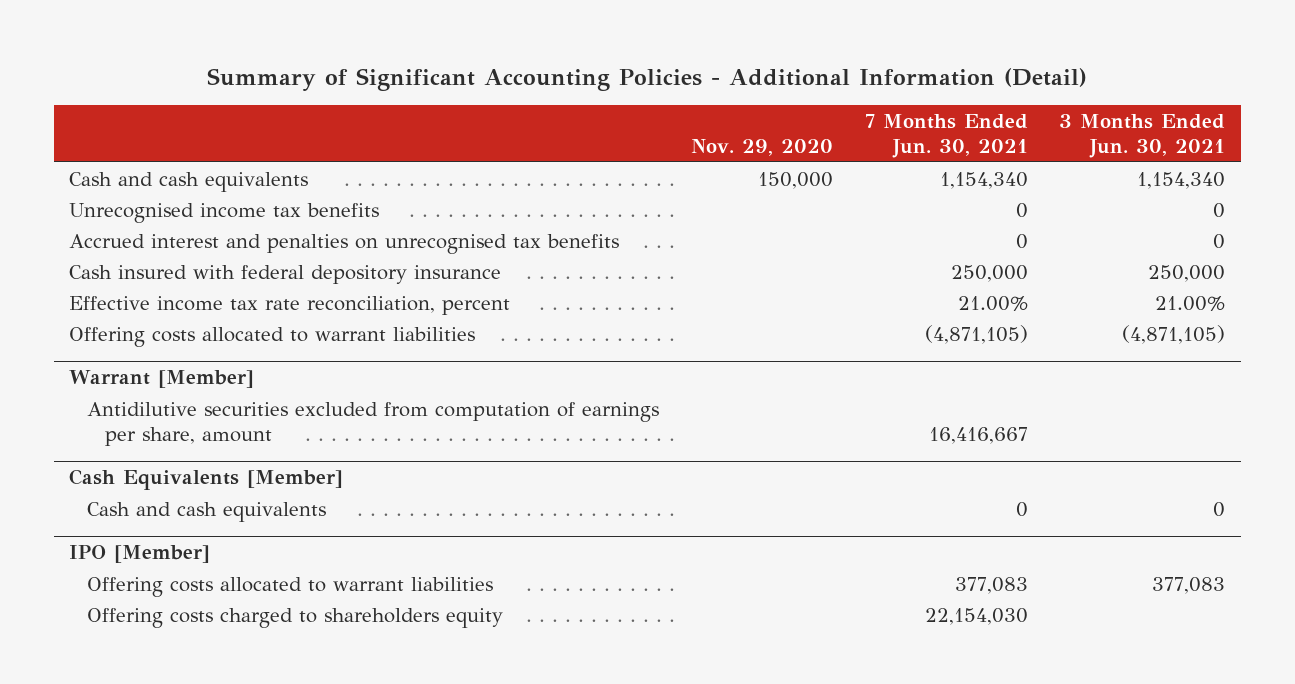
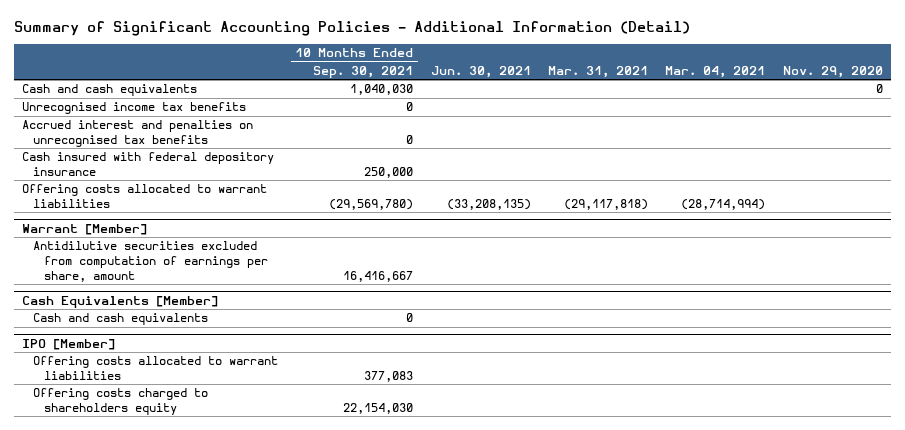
- | Nov. 29, 2020 | 7 Months Ended Jun. 30, 2021 | 3 Months Ended Jun. 30, 2021
+ | 10 Months Ended Sep. 30, 2021 | Jun. 30, 2021 | Mar. 31, 2021 | Mar. 04, 2021 | Nov. 29, 2020
- Cash and cash equivalents | 150,000 | 1,154,340 | 1,154,340
+ Cash and cash equivalents | 1,040,030 | | | | 0
- Effective income tax rate reconciliation, percent | | 21.00% | 21.00%

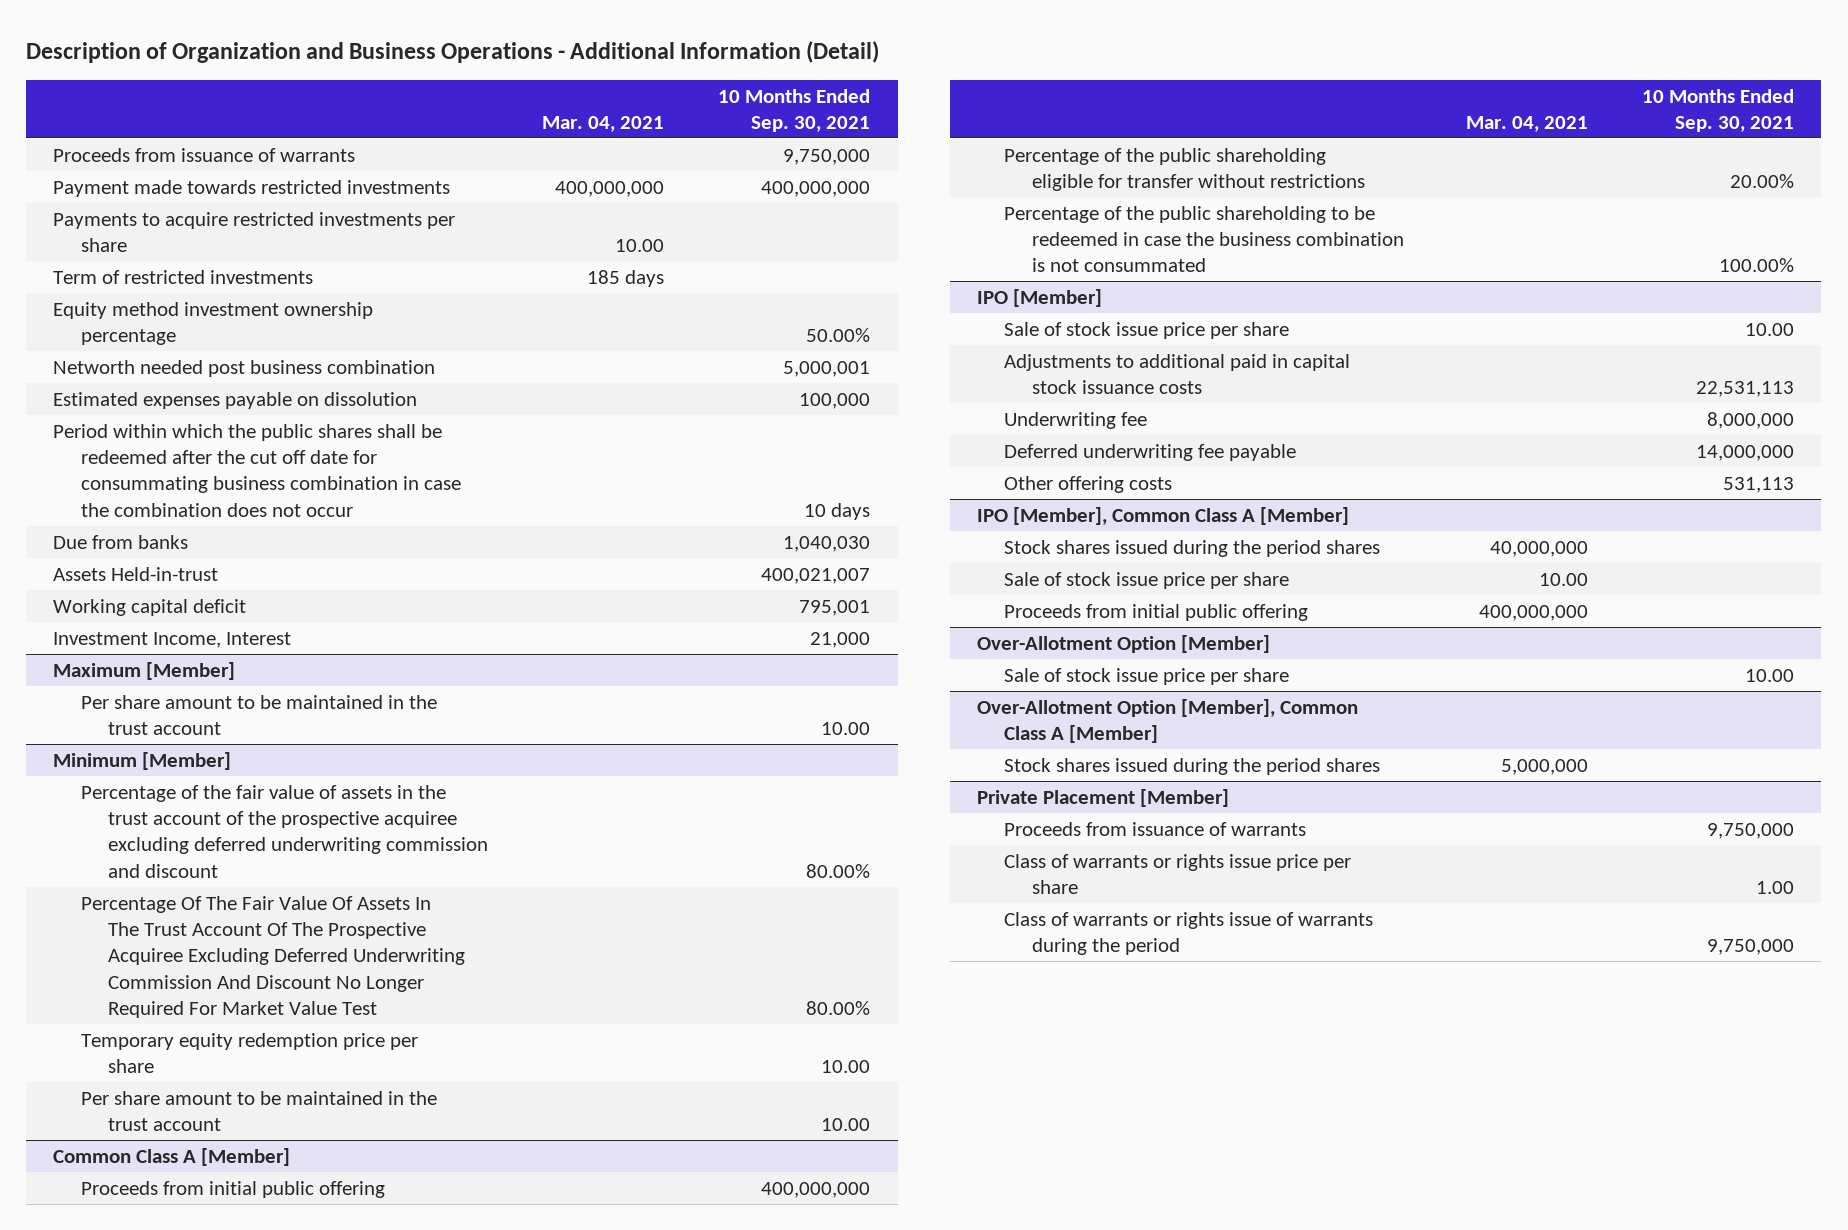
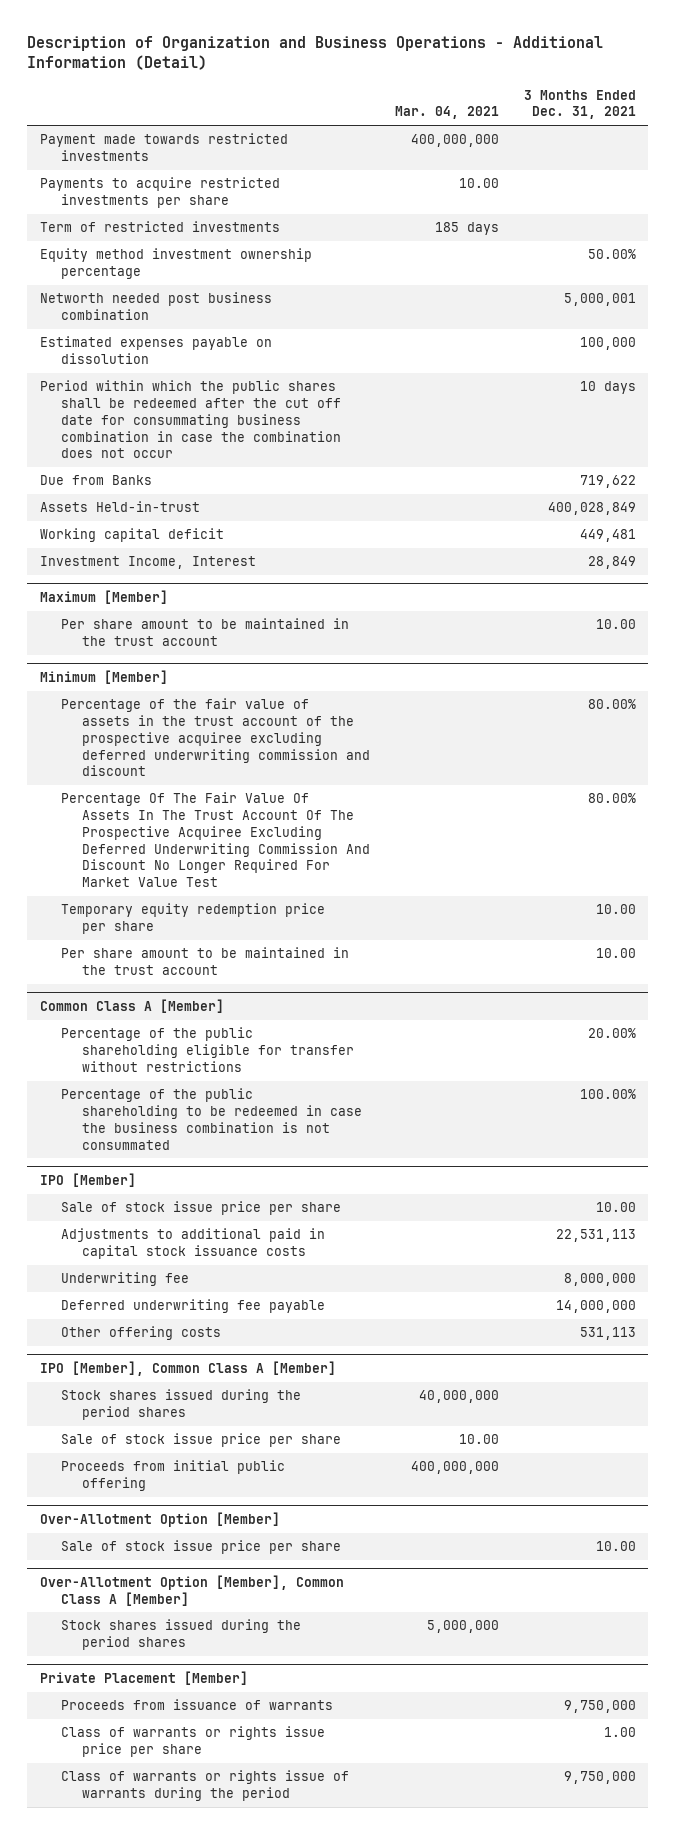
- | Mar. 04, 2021 | 10 Months Ended Sep. 30, 2021
+ | Mar. 04, 2021 | 3 Months Ended Dec. 31, 2021
- Proceeds from issuance of warrants | | 9,750,000
- Due from banks | | 1,040,030
+ Due from Banks | | 719,622
@ Common Class A [Member]
- Proceeds from initial public offering | | 400,000,000

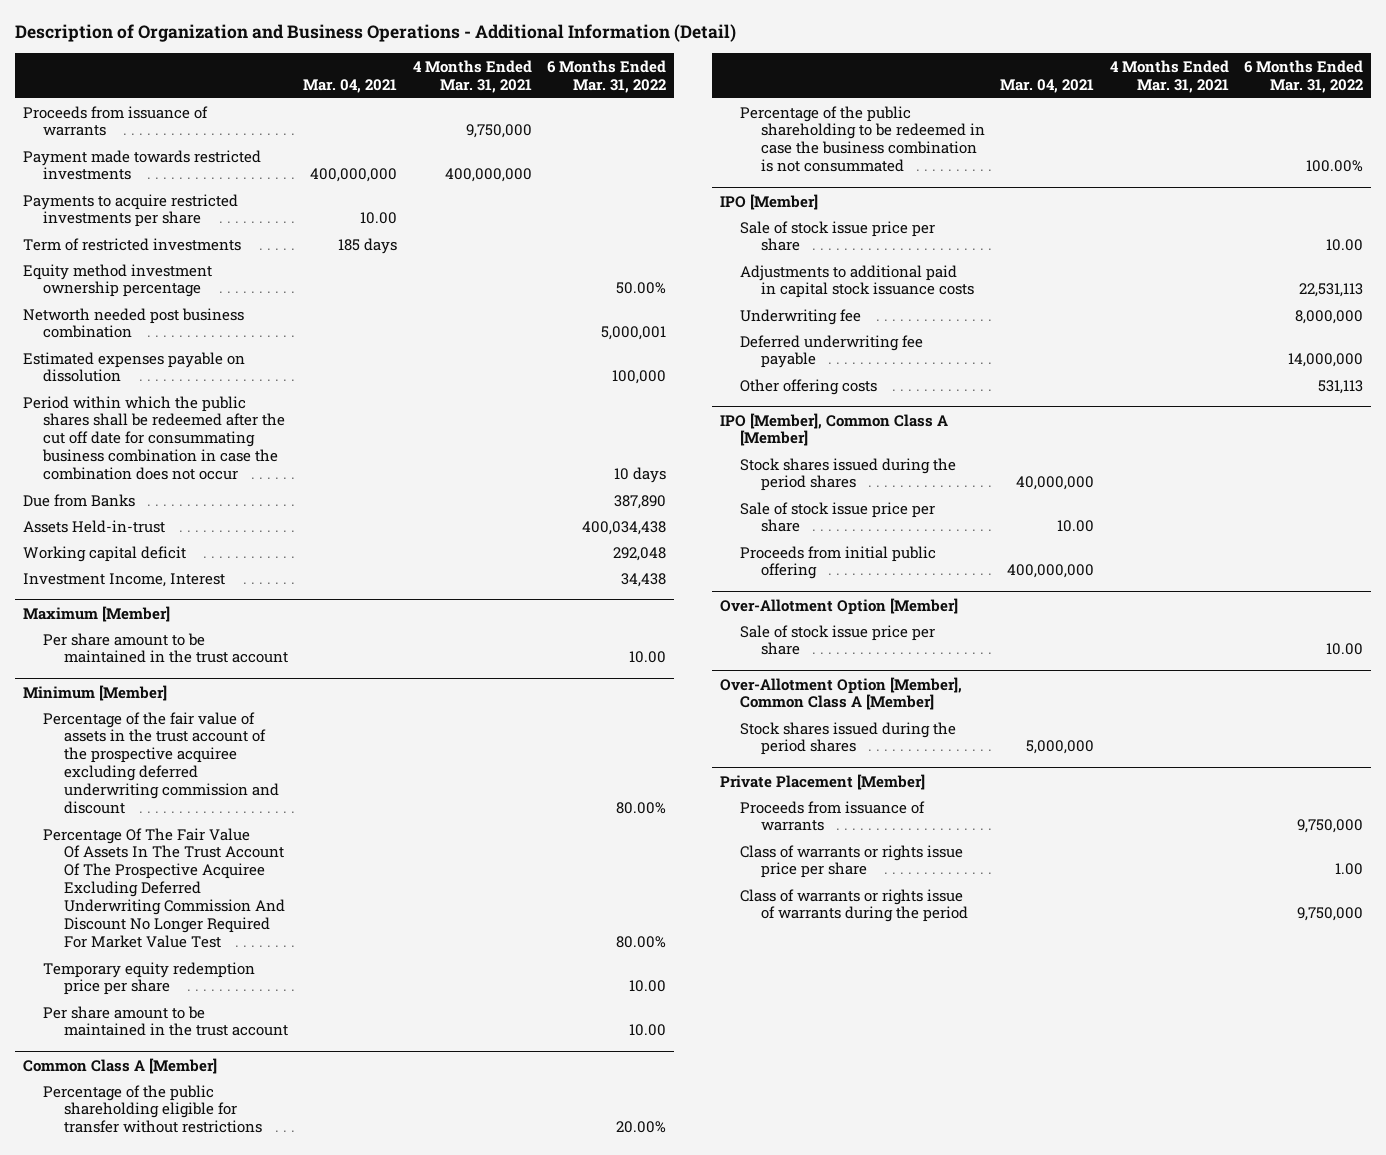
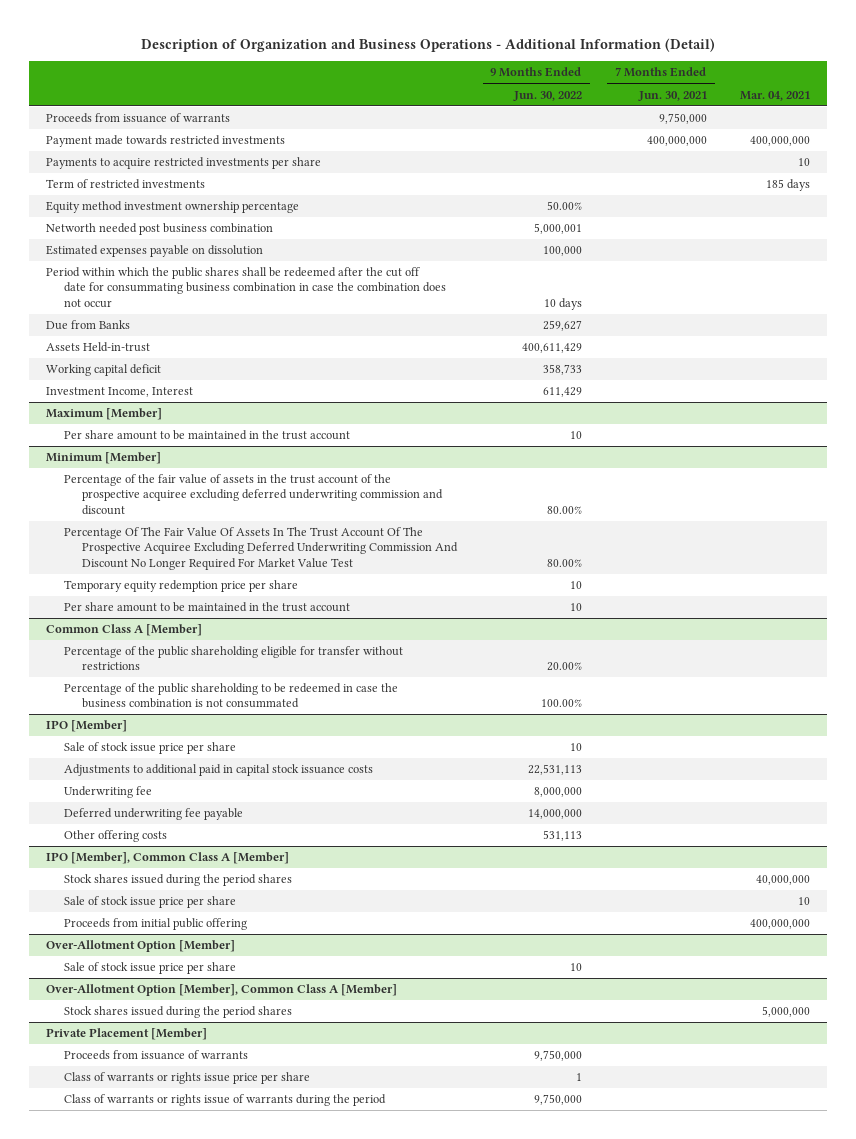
- | Mar. 04, 2021 | 4 Months Ended Mar. 31, 2021 | 6 Months Ended Mar. 31, 2022
+ | 9 Months Ended Jun. 30, 2022 | 7 Months Ended Jun. 30, 2021 | Mar. 04, 2021
- Payments to acquire restricted investments per share | 10.00 | |
+ Payments to acquire restricted investments per share | | | 10
@ IPO [Member], Common Class A [Member]
- Sale of stock issue price per share | 10.00 | |
+ Sale of stock issue price per share | | | 10

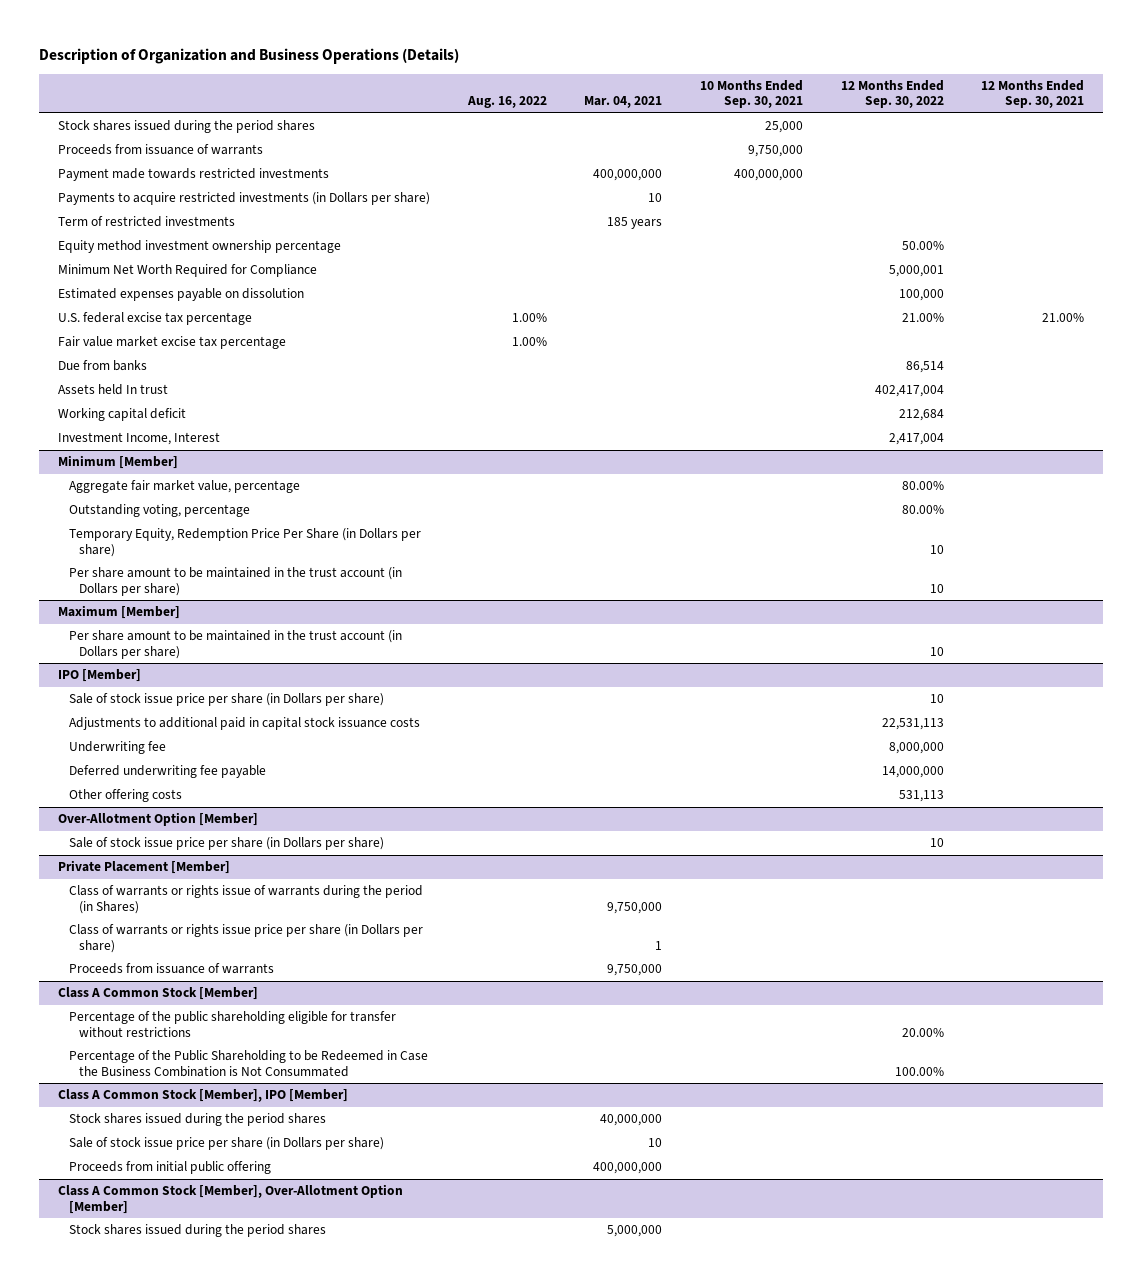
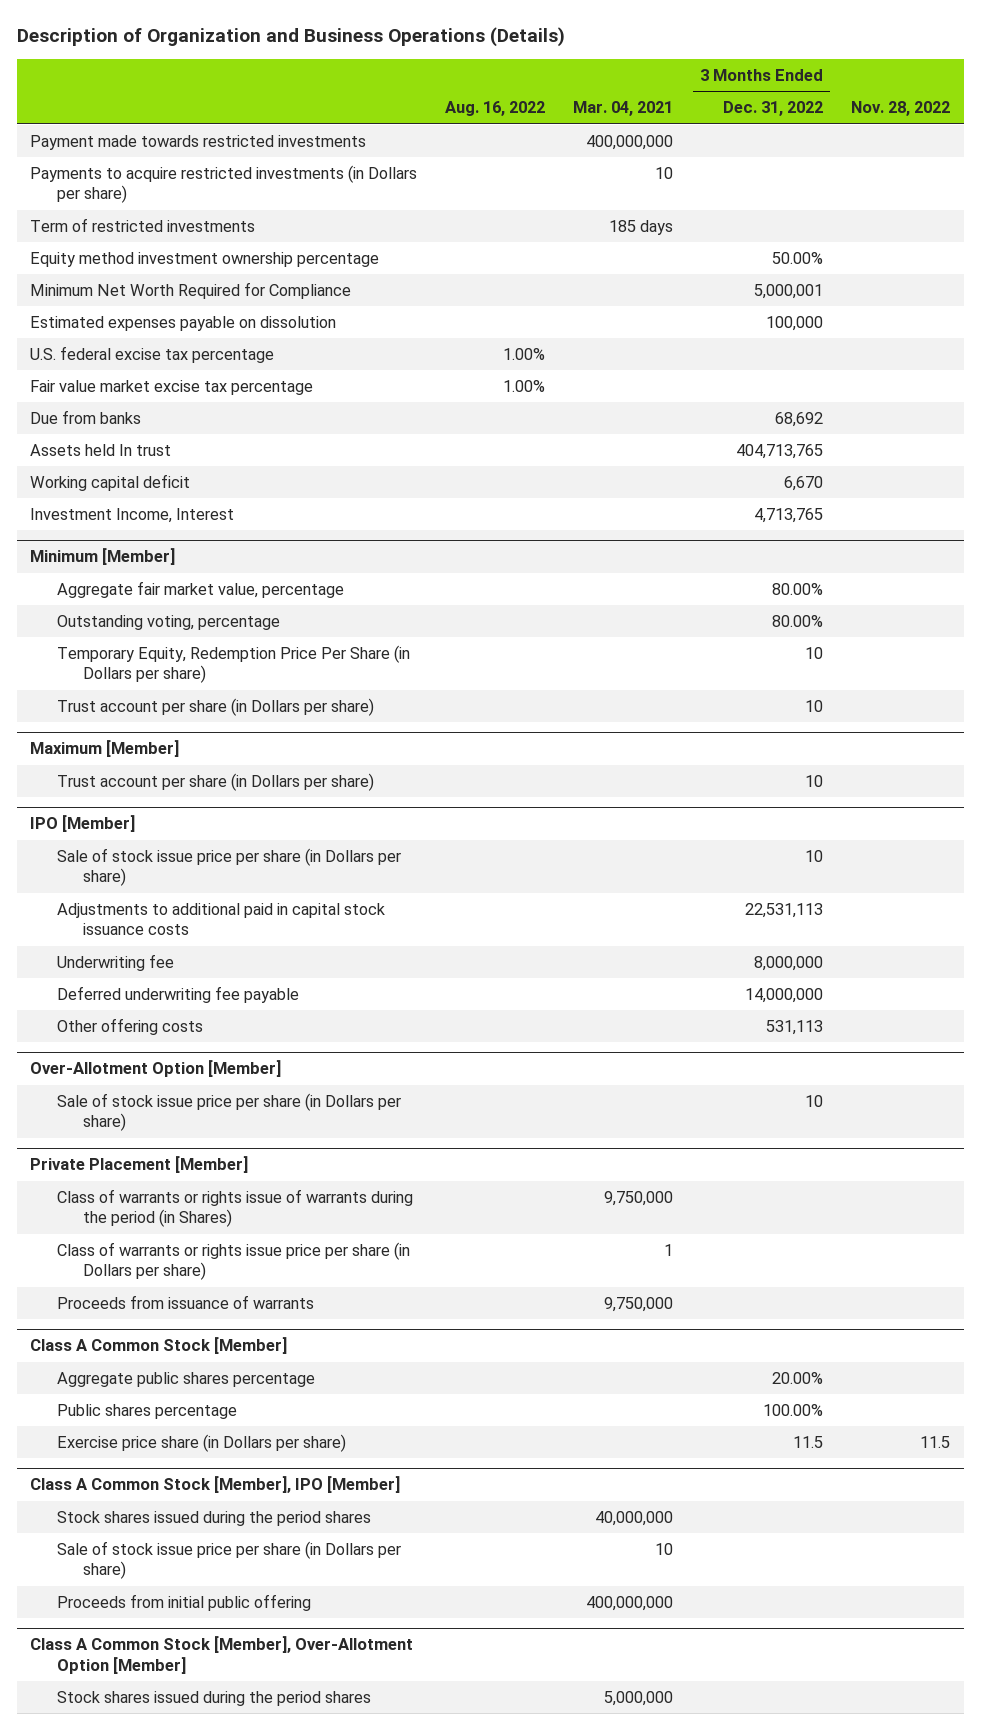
- | Aug. 16, 2022 | Mar. 04, 2021 | 10 Months Ended Sep. 30, 2021 | 12 Months Ended Sep. 30, 2022 | 12 Months Ended Sep. 30, 2021
+ | Aug. 16, 2022 | Mar. 04, 2021 | 3 Months Ended Dec. 31, 2022 | Nov. 28, 2022
- Stock shares issued during the period shares | | | 25,000 | |
- Proceeds from issuance of warrants | | | 9,750,000 | |
- Term of restricted investments | | 185 years | | |
+ Term of restricted investments | | 185 days | |
@ Minimum [Member]
- Per share amount to be maintained in the trust account (in Dollars per share) | | | | 10 |
+ Trust account per share (in Dollars per share) | | | 10 |
@ Maximum [Member]
- Per share amount to be maintained in the trust account (in Dollars per share) | | | | 10 |
+ Trust account per share (in Dollars per share) | | | 10 |
@ Class A Common Stock [Member]
- Percentage of the public shareholding eligible for transfer without restrictions | | | | 20.00% |
- Percentage of the Public Shareholding to be Redeemed in Case the Business Combination is Not Consummated | | | | 100.00% |
+ Aggregate public shares percentage | | | 20.00% |
+ Public shares percentage | | | 100.00% |
+ Exercise price share (in Dollars per share) | | | 11.5 | 11.5

